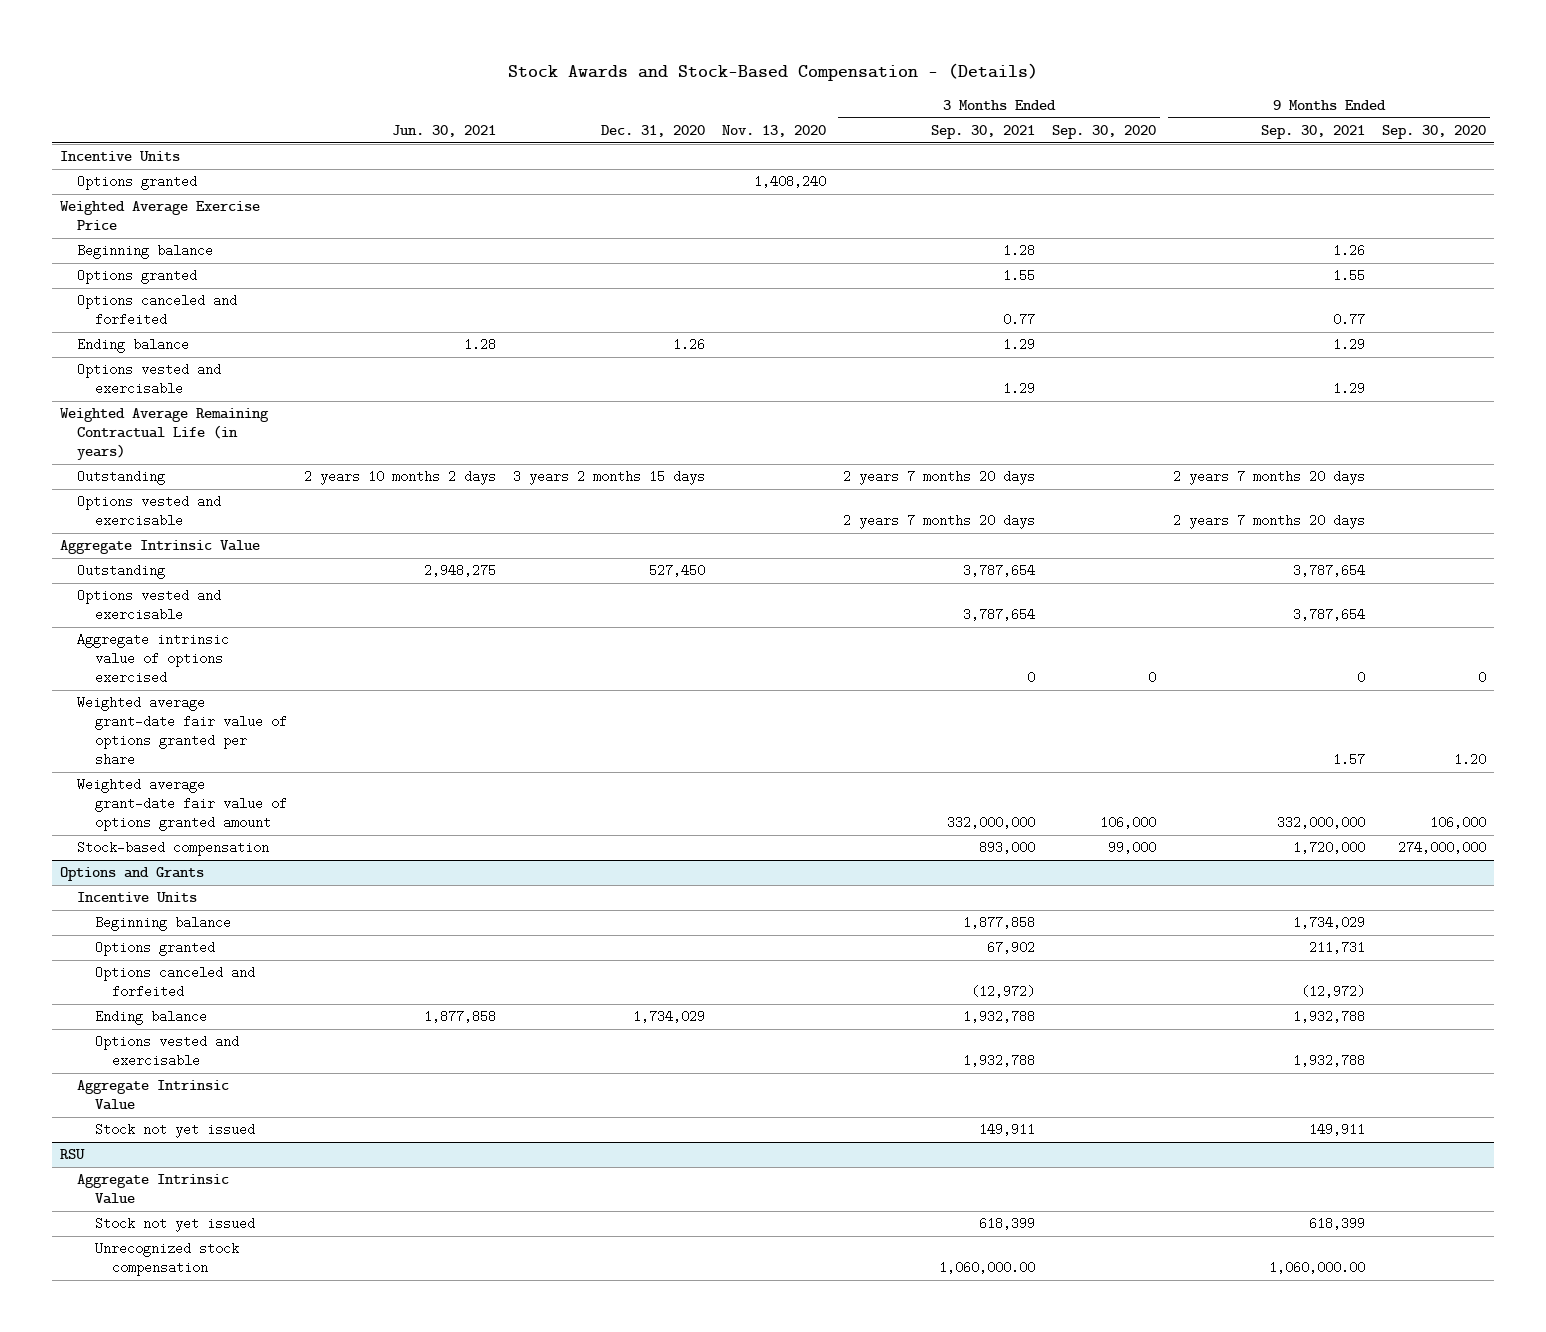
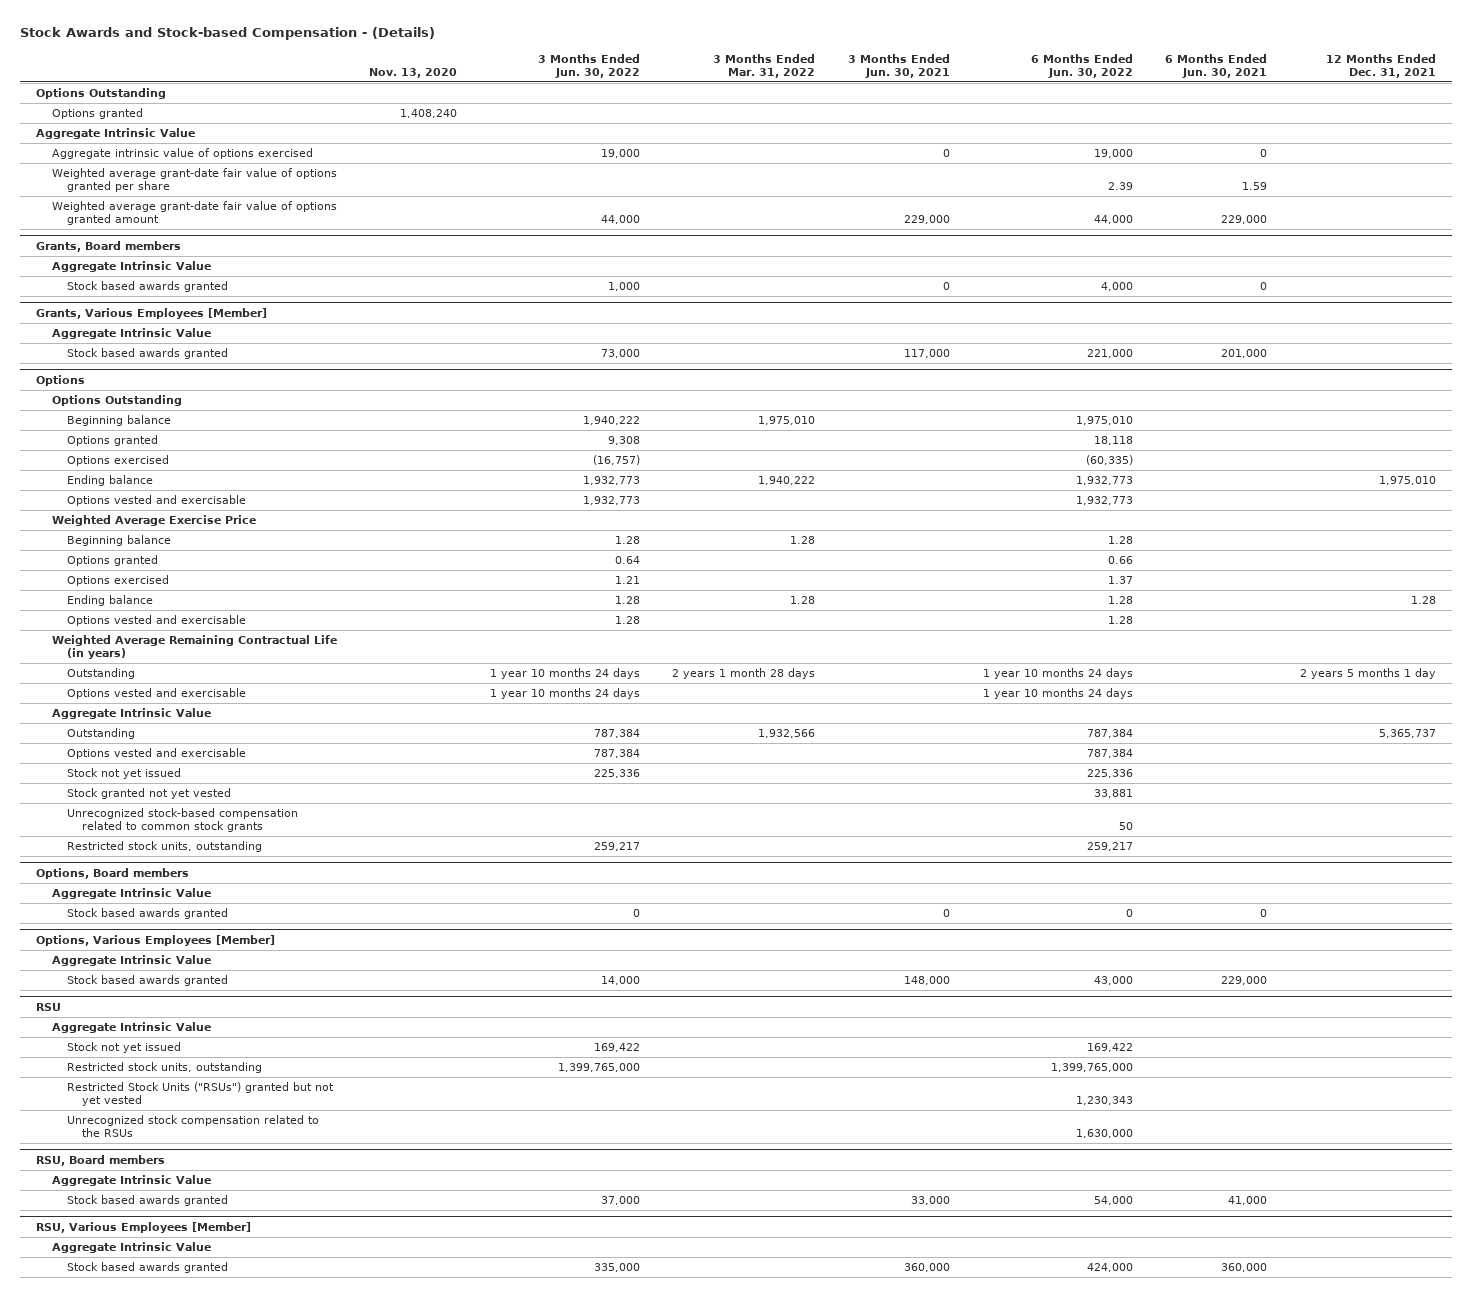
- Stock Awards and Stock-Based Compensation - (Details)
+ Stock Awards and Stock-based Compensation - (Details)
- | Jun. 30, 2021 | Dec. 31, 2020 | Nov. 13, 2020 | 3 Months Ended Sep. 30, 2021 | 3 Months Ended Sep. 30, 2020 | 9 Months Ended Sep. 30, 2021 | 9 Months Ended Sep. 30, 2020
+ | Nov. 13, 2020 | 3 Months Ended Jun. 30, 2022 | 3 Months Ended Mar. 31, 2022 | 3 Months Ended Jun. 30, 2021 | 6 Months Ended Jun. 30, 2022 | 6 Months Ended Jun. 30, 2021 | 12 Months Ended Dec. 31, 2021
- Incentive Units
+ Options Outstanding
- Weighted Average Exercise Price
- Beginning balance | | | | 1.28 | | 1.26 |
- Options granted | | | | 1.55 | | 1.55 |
- Options canceled and forfeited | | | | 0.77 | | 0.77 |
- Ending balance | 1.28 | 1.26 | | 1.29 | | 1.29 |
- Options vested and exercisable | | | | 1.29 | | 1.29 |
- Weighted Average Remaining Contractual Life (in years)
- Outstanding | 2 years 10 months 2 days | 3 years 2 months 15 days | | 2 years 7 months 20 days | | 2 years 7 months 20 days |
- Options vested and exercisable | | | | 2 years 7 months 20 days | | 2 years 7 months 20 days |
- Outstanding | 2,948,275 | 527,450 | | 3,787,654 | | 3,787,654 |
- Options vested and exercisable | | | | 3,787,654 | | 3,787,654 |
- Stock-based compensation | | | | 893,000 | 99,000 | 1,720,000 | 274,000,000
- Options and Grants
- Incentive Units
+ Grants, Board members
+ Aggregate Intrinsic Value
+ Stock based awards granted | | 1,000 | | 0 | 4,000 | 0 |
+ Grants, Various Employees [Member]
+ Aggregate Intrinsic Value
+ Stock based awards granted | | 73,000 | | 117,000 | 221,000 | 201,000 |
+ Options
+ Options Outstanding
- Options canceled and forfeited | | | | (12,972) | | (12,972) |
+ Options exercised | | (16,757) | | | (60,335) | |
+ Weighted Average Exercise Price
+ Beginning balance | | 1.28 | 1.28 | | 1.28 | |
+ Options granted | | 0.64 | | | 0.66 | |
+ Options exercised | | 1.21 | | | 1.37 | |
+ Ending balance | | 1.28 | 1.28 | | 1.28 | | 1.28
+ Options vested and exercisable | | 1.28 | | | 1.28 | |
+ Weighted Average Remaining Contractual Life (in years)
+ Outstanding | | 1 year 10 months 24 days | 2 years 1 month 28 days | | 1 year 10 months 24 days | | 2 years 5 months 1 day
+ Options vested and exercisable | | 1 year 10 months 24 days | | | 1 year 10 months 24 days | |
+ Outstanding | | 787,384 | 1,932,566 | | 787,384 | | 5,365,737
+ Options vested and exercisable | | 787,384 | | | 787,384 | |
+ Stock granted not yet vested | | | | | 33,881 | |
+ Unrecognized stock-based compensation related to common stock grants | | | | | 50 | |
+ Restricted stock units, outstanding | | 259,217 | | | 259,217 | |
+ Options, Board members
+ Aggregate Intrinsic Value
+ Stock based awards granted | | 0 | | 0 | 0 | 0 |
+ Options, Various Employees [Member]
+ Aggregate Intrinsic Value
+ Stock based awards granted | | 14,000 | | 148,000 | 43,000 | 229,000 |
@ RSU
- Unrecognized stock compensation | | | | 1,060,000.00 | | 1,060,000.00 |
+ Restricted stock units, outstanding | | 1,399,765,000 | | | 1,399,765,000 | |
+ Restricted Stock Units ("RSUs") granted but not yet vested | | | | | 1,230,343 | |
+ Unrecognized stock compensation related to the RSUs | | | | | 1,630,000 | |
+ RSU, Board members
+ Aggregate Intrinsic Value
+ Stock based awards granted | | 37,000 | | 33,000 | 54,000 | 41,000 |
+ RSU, Various Employees [Member]
+ Aggregate Intrinsic Value
+ Stock based awards granted | | 335,000 | | 360,000 | 424,000 | 360,000 |

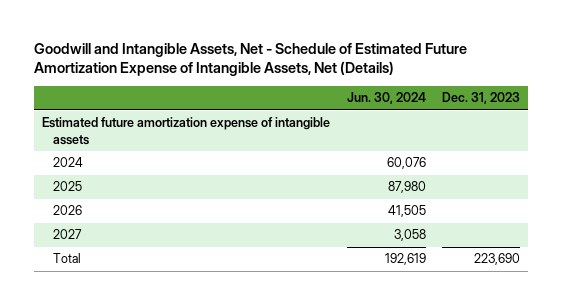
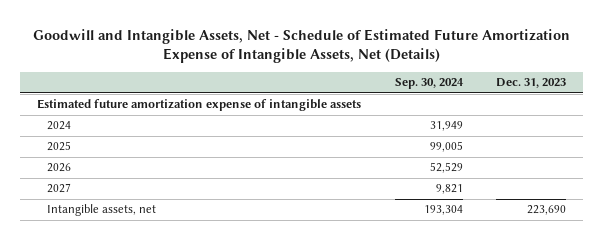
- | Jun. 30, 2024 | Dec. 31, 2023
+ | Sep. 30, 2024 | Dec. 31, 2023
- Total | 192,619 | 223,690
+ Intangible assets, net | 193,304 | 223,690

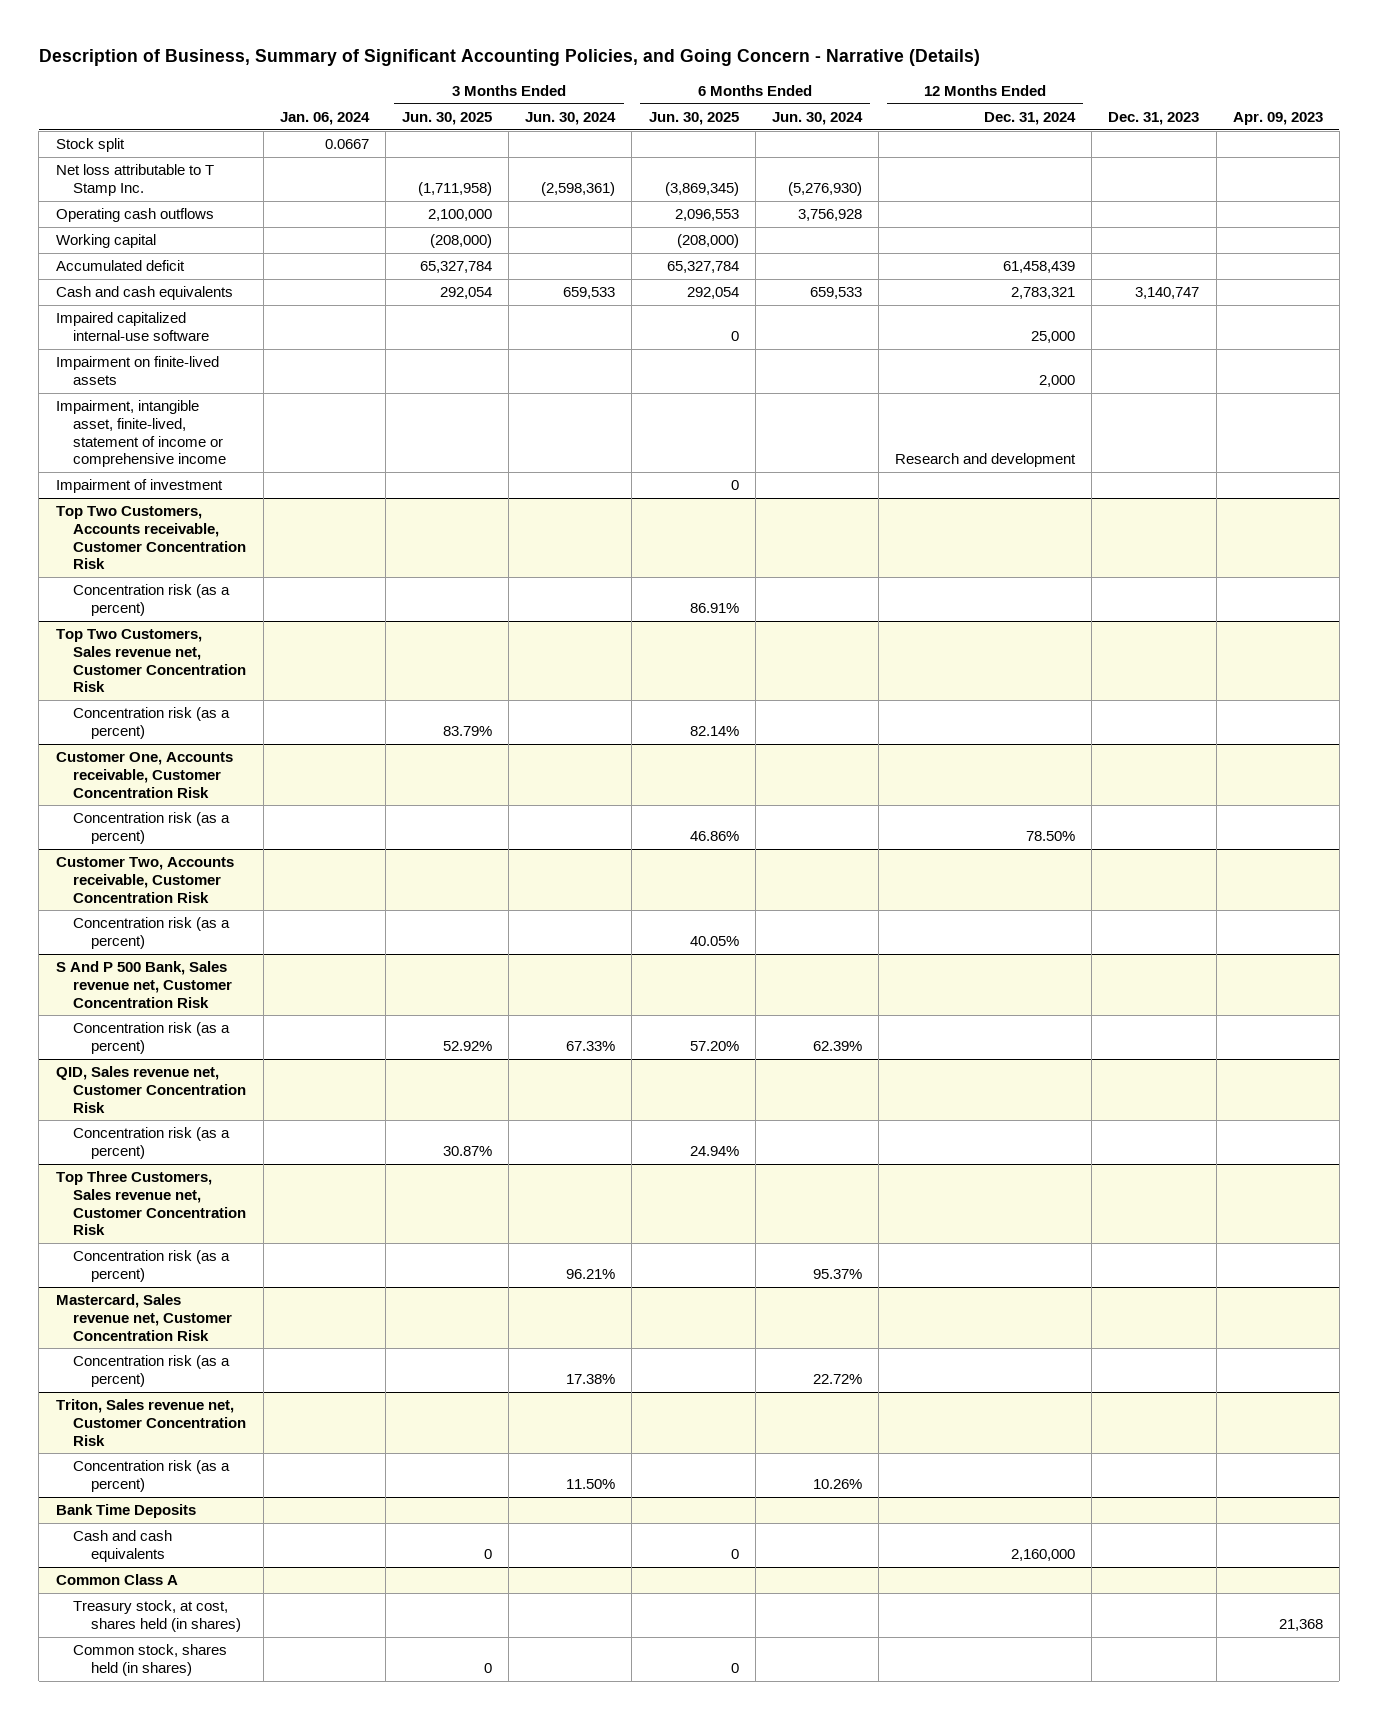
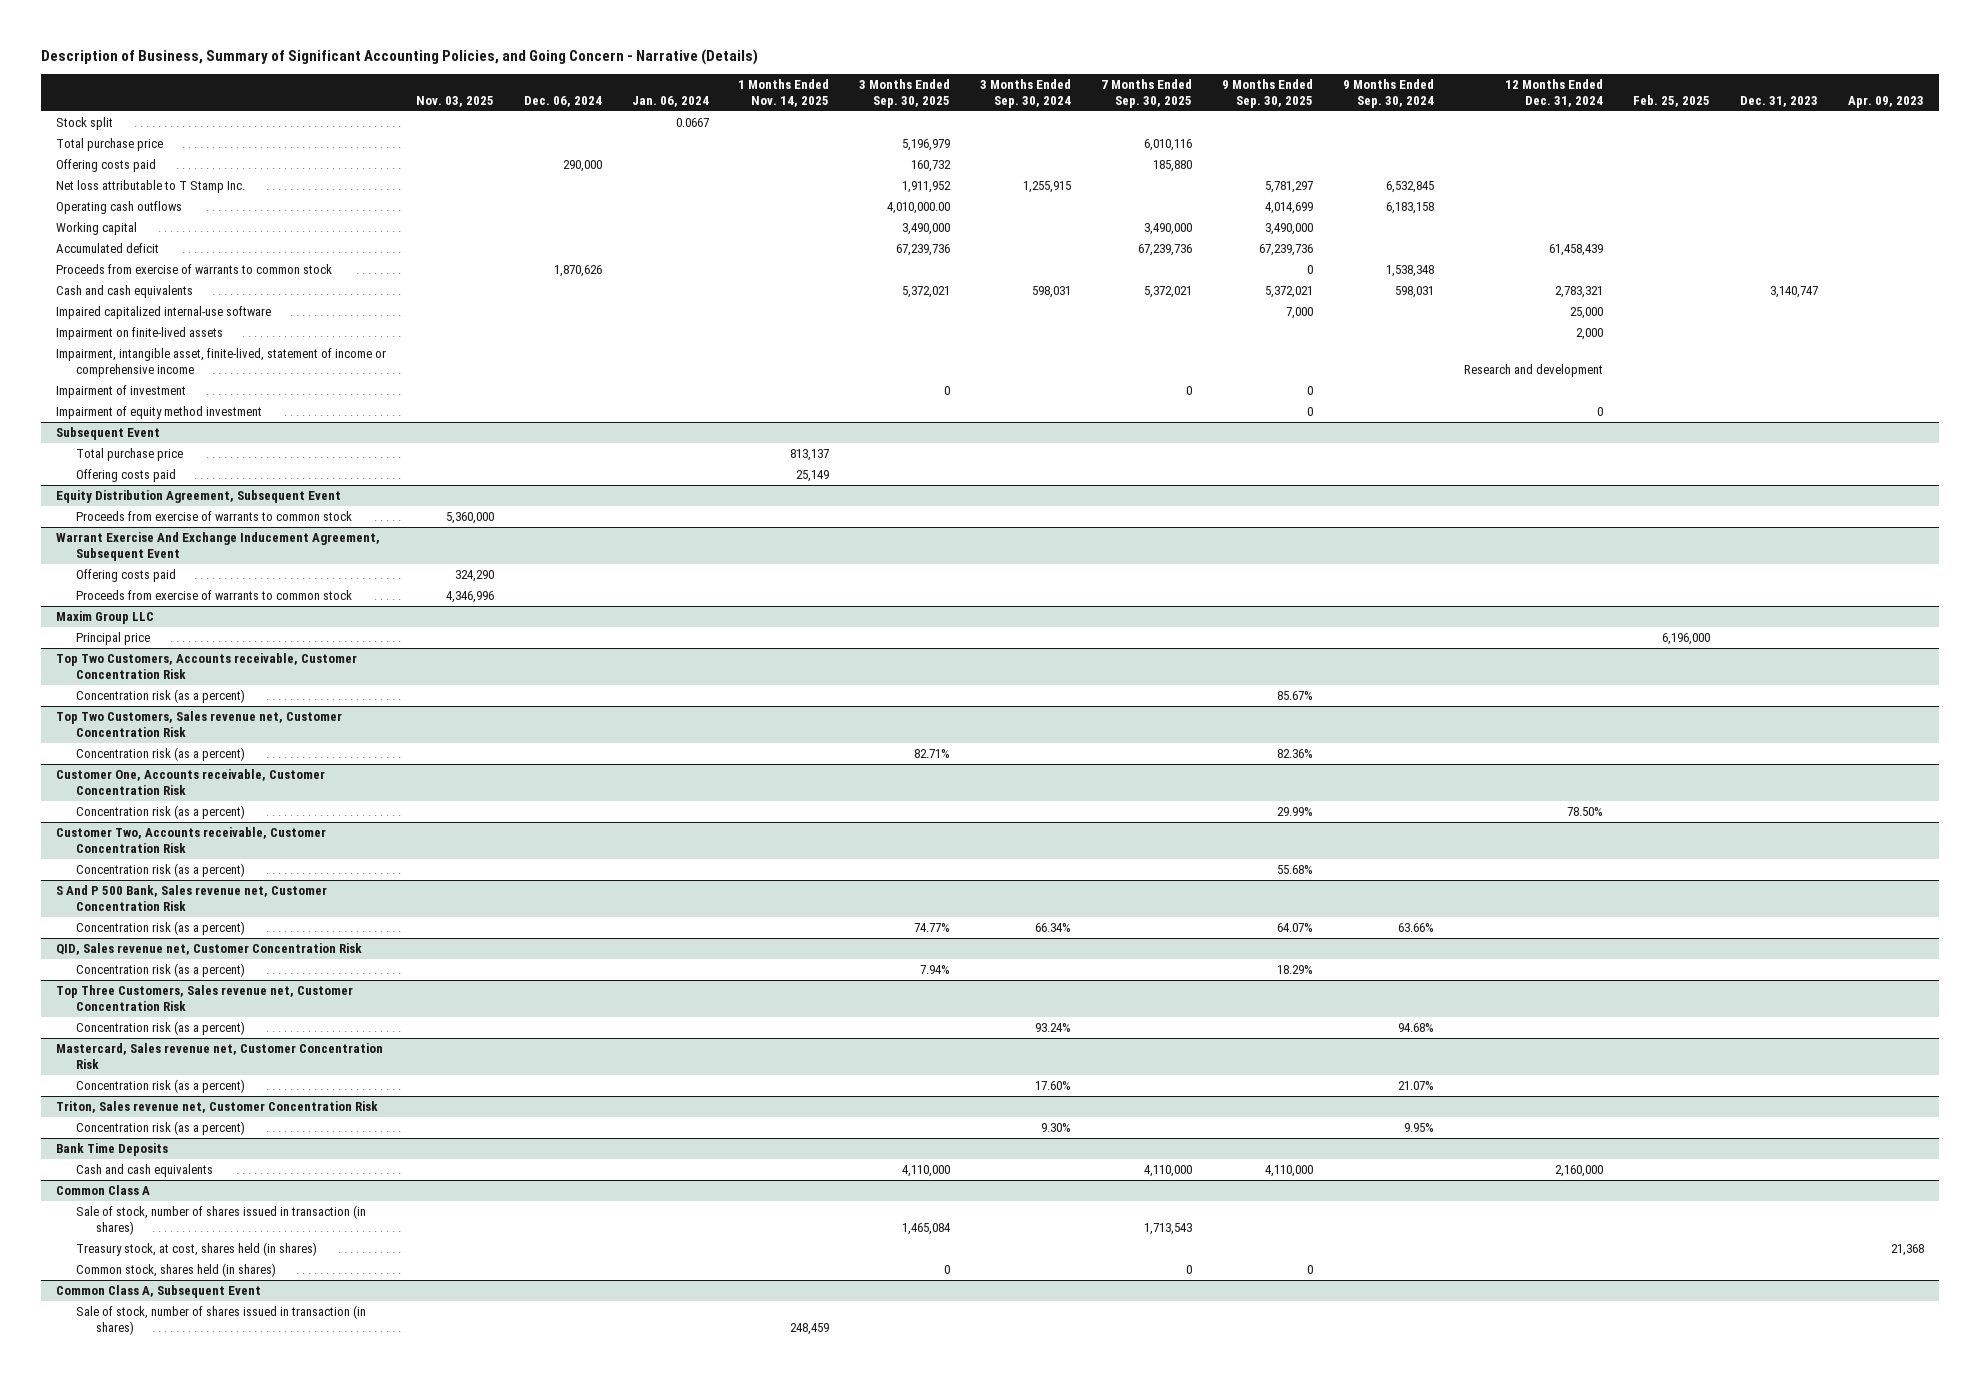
- | Jan. 06, 2024 | 3 Months Ended Jun. 30, 2025 | 3 Months Ended Jun. 30, 2024 | 6 Months Ended Jun. 30, 2025 | 6 Months Ended Jun. 30, 2024 | 12 Months Ended Dec. 31, 2024 | Dec. 31, 2023 | Apr. 09, 2023
+ | Nov. 03, 2025 | Dec. 06, 2024 | Jan. 06, 2024 | 1 Months Ended Nov. 14, 2025 | 3 Months Ended Sep. 30, 2025 | 3 Months Ended Sep. 30, 2024 | 7 Months Ended Sep. 30, 2025 | 9 Months Ended Sep. 30, 2025 | 9 Months Ended Sep. 30, 2024 | 12 Months Ended Dec. 31, 2024 | Feb. 25, 2025 | Dec. 31, 2023 | Apr. 09, 2023
+ Total purchase price | | | | | 5,196,979 | | 6,010,116 | | | | | |
+ Offering costs paid | | 290,000 | | | 160,732 | | 185,880 | | | | | |
+ Proceeds from exercise of warrants to common stock | | 1,870,626 | | | | | | 0 | 1,538,348 | | | |
+ Impairment of equity method investment | | | | | | | | 0 | | 0 | | |
+ Subsequent Event
+ Total purchase price | | | | 813,137 | | | | | | | | |
+ Offering costs paid | | | | 25,149 | | | | | | | | |
+ Equity Distribution Agreement, Subsequent Event
+ Proceeds from exercise of warrants to common stock | 5,360,000 | | | | | | | | | | | |
+ Warrant Exercise And Exchange Inducement Agreement, Subsequent Event
+ Offering costs paid | 324,290 | | | | | | | | | | | |
+ Proceeds from exercise of warrants to common stock | 4,346,996 | | | | | | | | | | | |
+ Maxim Group LLC
+ Principal price | | | | | | | | | | | 6,196,000 | |
@ Common Class A
+ Sale of stock, number of shares issued in transaction (in shares) | | | | | 1,465,084 | | 1,713,543 | | | | | |
+ Common Class A, Subsequent Event
+ Sale of stock, number of shares issued in transaction (in shares) | | | | 248,459 | | | | | | | | |

